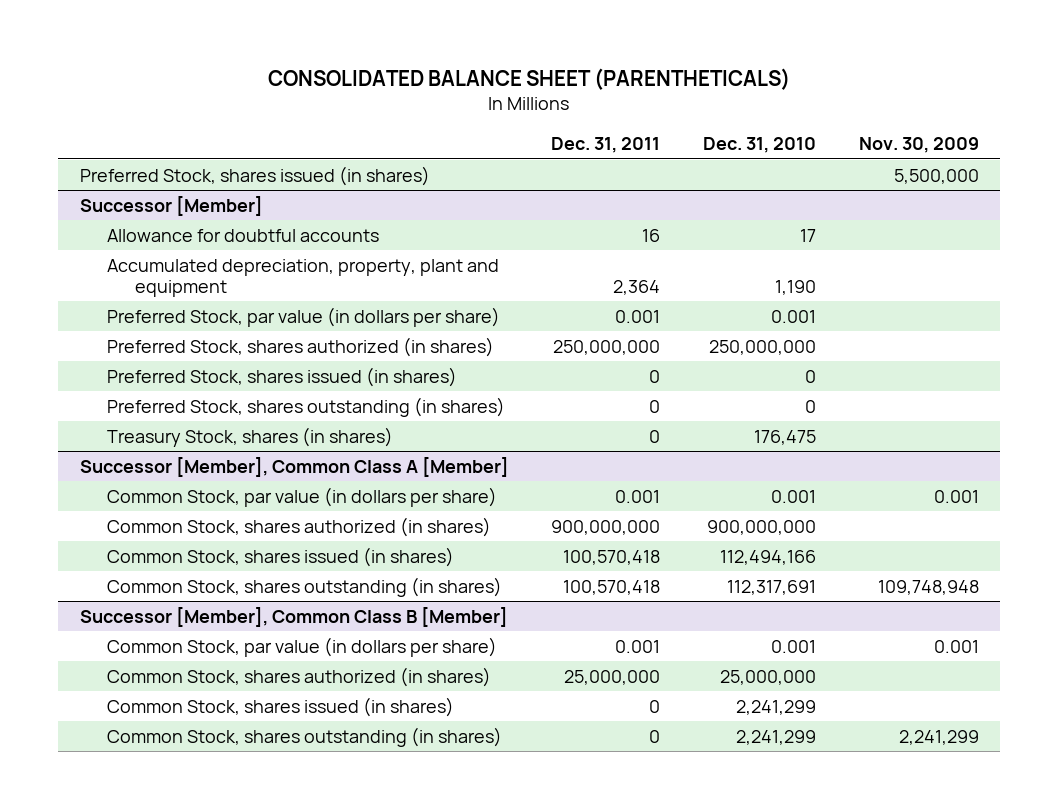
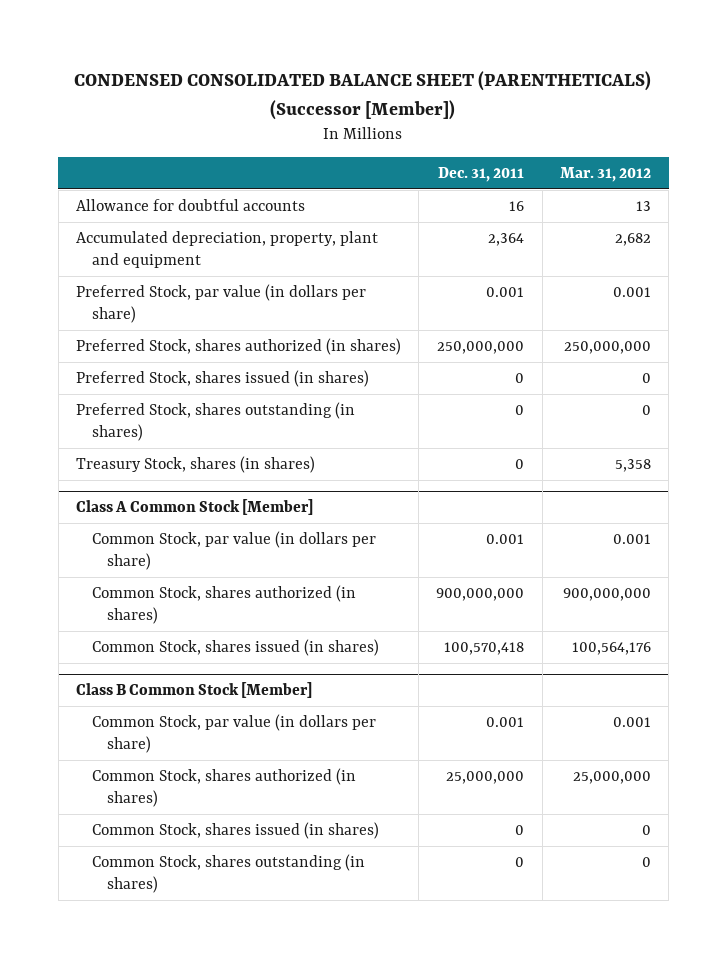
- CONSOLIDATED BALANCE SHEET (PARENTHETICALS)
+ CONDENSED CONSOLIDATED BALANCE SHEET (PARENTHETICALS) (Successor [Member])
- | Dec. 31, 2011 | Dec. 31, 2010 | Nov. 30, 2009
+ | Dec. 31, 2011 | Mar. 31, 2012
- Preferred Stock, shares issued (in shares) | | | 5,500,000
- Successor [Member]
- Successor [Member], Common Class A [Member]
+ Class A Common Stock [Member]
- Common Stock, shares outstanding (in shares) | 100,570,418 | 112,317,691 | 109,748,948
- Successor [Member], Common Class B [Member]
+ Class B Common Stock [Member]

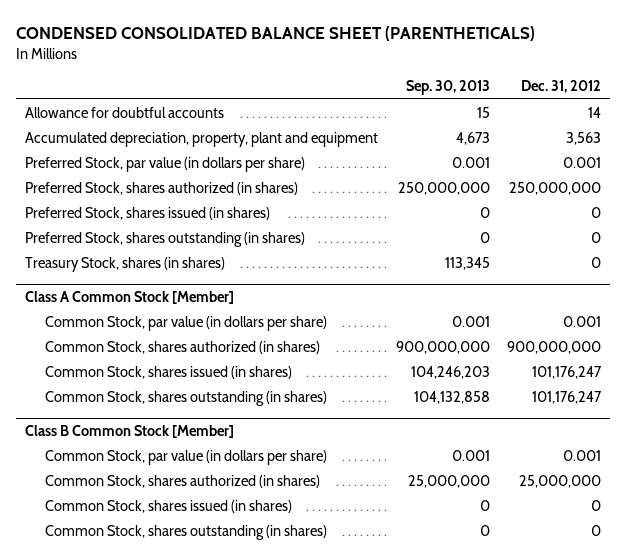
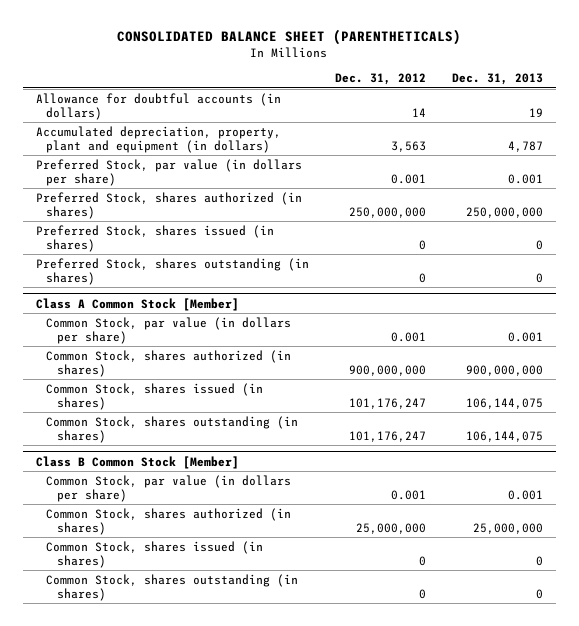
- CONDENSED CONSOLIDATED BALANCE SHEET (PARENTHETICALS)
+ CONSOLIDATED BALANCE SHEET (PARENTHETICALS)
- | Sep. 30, 2013 | Dec. 31, 2012
+ | Dec. 31, 2012 | Dec. 31, 2013
- Allowance for doubtful accounts | 15 | 14
- Accumulated depreciation, property, plant and equipment | 4,673 | 3,563
+ Allowance for doubtful accounts (in dollars) | 14 | 19
+ Accumulated depreciation, property, plant and equipment (in dollars) | 3,563 | 4,787
- Treasury Stock, shares (in shares) | 113,345 | 0

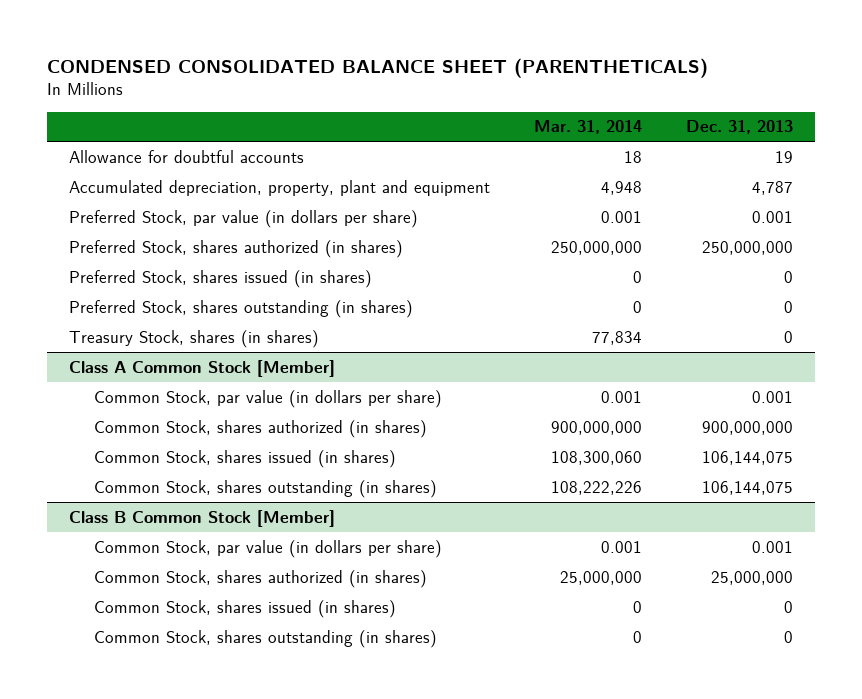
- CONSOLIDATED BALANCE SHEET (PARENTHETICALS)
+ CONDENSED CONSOLIDATED BALANCE SHEET (PARENTHETICALS)
- | Dec. 31, 2012 | Dec. 31, 2013
+ | Mar. 31, 2014 | Dec. 31, 2013
- Allowance for doubtful accounts (in dollars) | 14 | 19
- Accumulated depreciation, property, plant and equipment (in dollars) | 3,563 | 4,787
+ Allowance for doubtful accounts | 18 | 19
+ Accumulated depreciation, property, plant and equipment | 4,948 | 4,787
+ Treasury Stock, shares (in shares) | 77,834 | 0

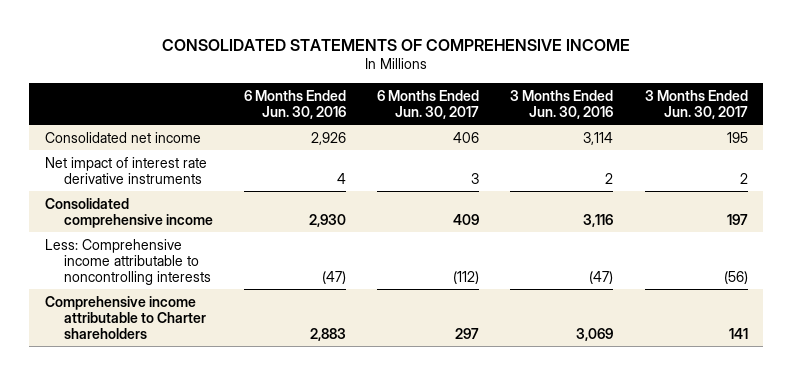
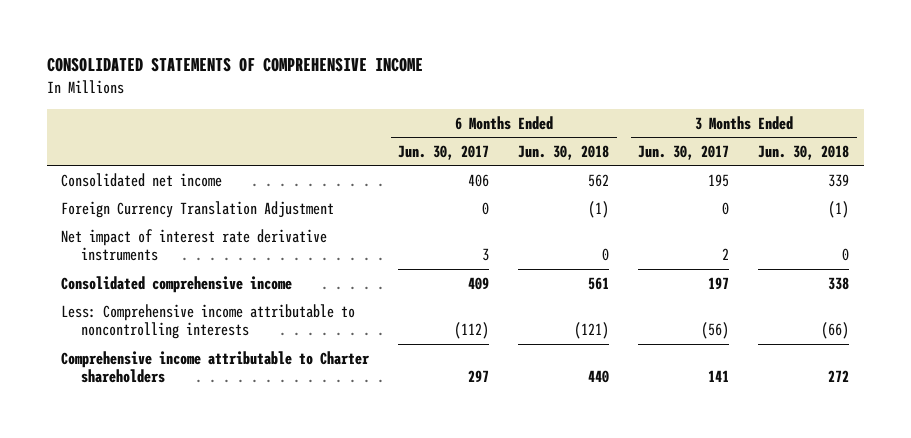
- | 6 Months Ended Jun. 30, 2016 | 6 Months Ended Jun. 30, 2017 | 3 Months Ended Jun. 30, 2016 | 3 Months Ended Jun. 30, 2017
+ | 6 Months Ended Jun. 30, 2017 | 6 Months Ended Jun. 30, 2018 | 3 Months Ended Jun. 30, 2017 | 3 Months Ended Jun. 30, 2018
+ Foreign Currency Translation Adjustment | 0 | (1) | 0 | (1)

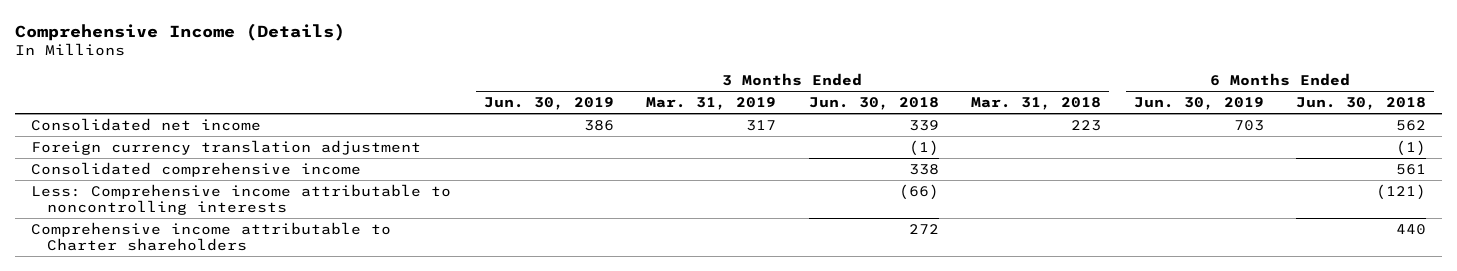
- CONSOLIDATED STATEMENTS OF COMPREHENSIVE INCOME
+ Comprehensive Income (Details)
- | 6 Months Ended Jun. 30, 2017 | 6 Months Ended Jun. 30, 2018 | 3 Months Ended Jun. 30, 2017 | 3 Months Ended Jun. 30, 2018
+ | 3 Months Ended Jun. 30, 2019 | 3 Months Ended Mar. 31, 2019 | 3 Months Ended Jun. 30, 2018 | 3 Months Ended Mar. 31, 2018 | 6 Months Ended Jun. 30, 2019 | 6 Months Ended Jun. 30, 2018
- Foreign Currency Translation Adjustment | 0 | (1) | 0 | (1)
- Net impact of interest rate derivative instruments | 3 | 0 | 2 | 0
+ Foreign currency translation adjustment | | | (1) | | | (1)

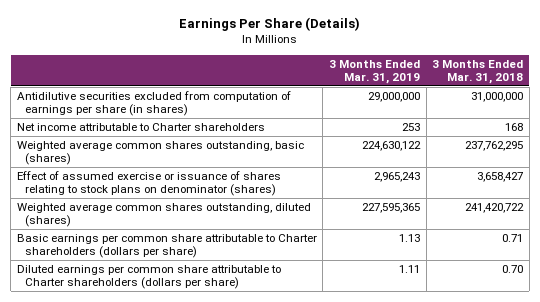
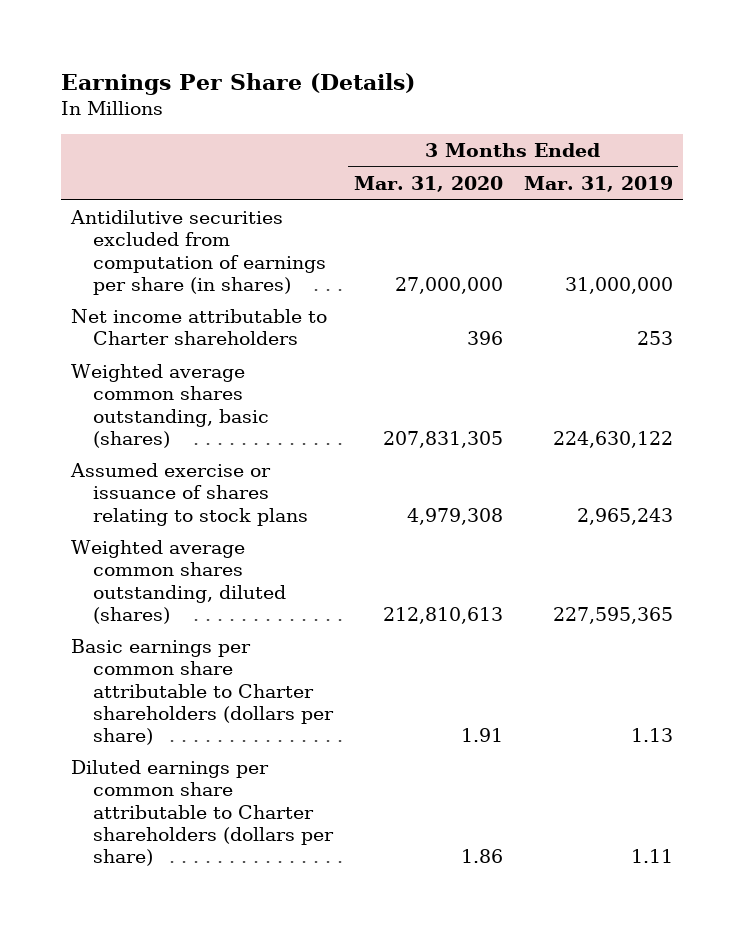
- | 3 Months Ended Mar. 31, 2019 | 3 Months Ended Mar. 31, 2018
+ | 3 Months Ended Mar. 31, 2020 | 3 Months Ended Mar. 31, 2019
- Antidilutive securities excluded from computation of earnings per share (in shares) | 29,000,000 | 31,000,000
+ Antidilutive securities excluded from computation of earnings per share (in shares) | 27,000,000 | 31,000,000
- Effect of assumed exercise or issuance of shares relating to stock plans on denominator (shares) | 2,965,243 | 3,658,427
+ Assumed exercise or issuance of shares relating to stock plans | 4,979,308 | 2,965,243

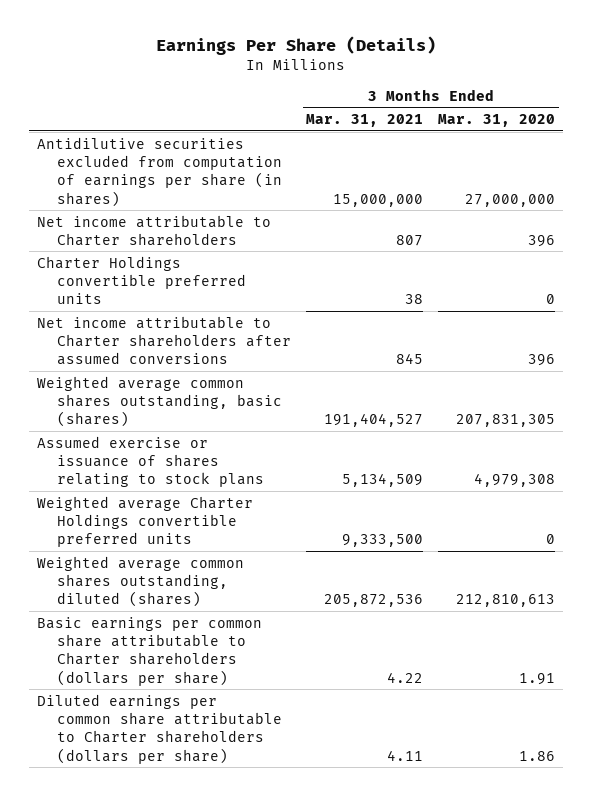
- | 3 Months Ended Mar. 31, 2020 | 3 Months Ended Mar. 31, 2019
+ | 3 Months Ended Mar. 31, 2021 | 3 Months Ended Mar. 31, 2020
+ Charter Holdings convertible preferred units | 38 | 0
+ Net income attributable to Charter shareholders after assumed conversions | 845 | 396
+ Weighted average Charter Holdings convertible preferred units | 9,333,500 | 0

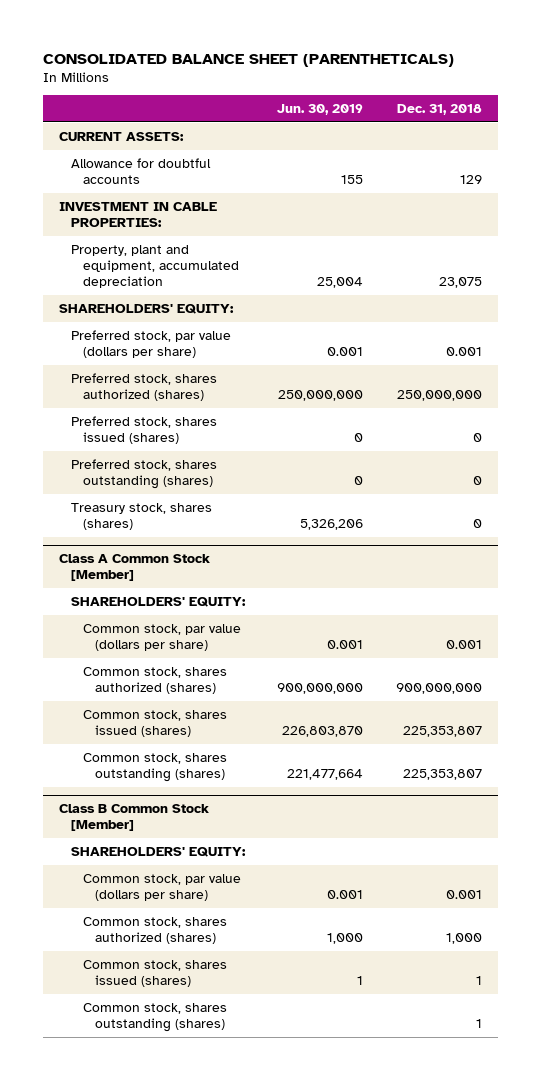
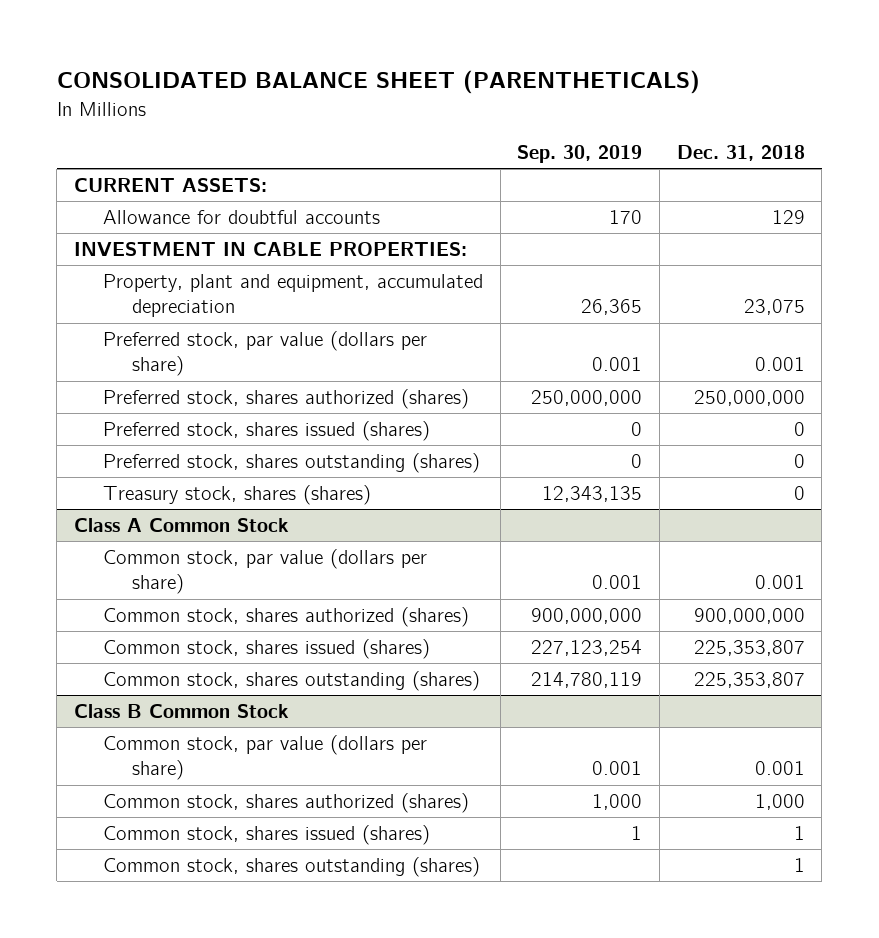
- | Jun. 30, 2019 | Dec. 31, 2018
+ | Sep. 30, 2019 | Dec. 31, 2018
- SHAREHOLDERS' EQUITY:
- Class A Common Stock [Member]
- SHAREHOLDERS' EQUITY:
+ Class A Common Stock
- Class B Common Stock [Member]
- SHAREHOLDERS' EQUITY:
+ Class B Common Stock

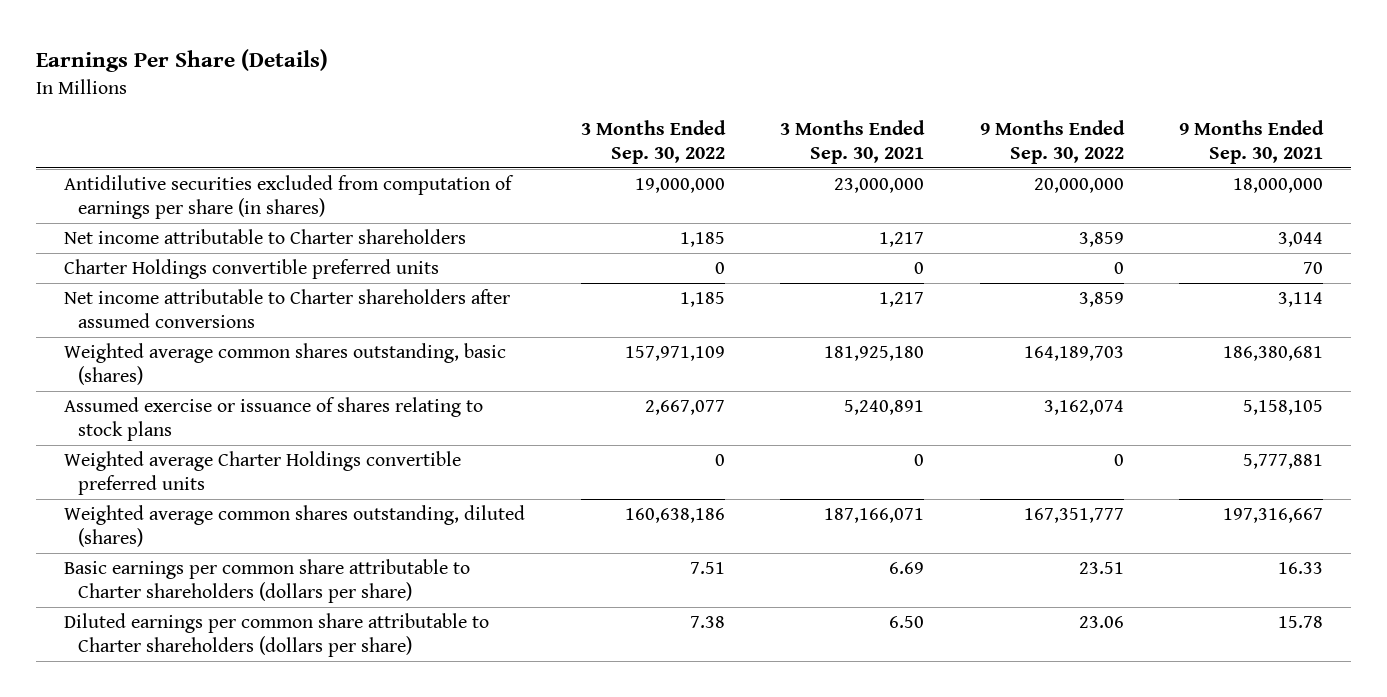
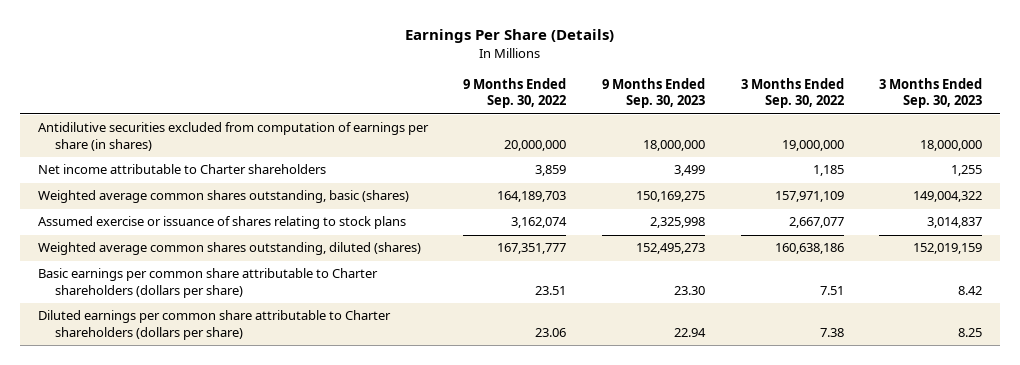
- | 3 Months Ended Sep. 30, 2022 | 3 Months Ended Sep. 30, 2021 | 9 Months Ended Sep. 30, 2022 | 9 Months Ended Sep. 30, 2021
+ | 9 Months Ended Sep. 30, 2022 | 9 Months Ended Sep. 30, 2023 | 3 Months Ended Sep. 30, 2022 | 3 Months Ended Sep. 30, 2023
- Charter Holdings convertible preferred units | 0 | 0 | 0 | 70
- Net income attributable to Charter shareholders after assumed conversions | 1,185 | 1,217 | 3,859 | 3,114
- Weighted average Charter Holdings convertible preferred units | 0 | 0 | 0 | 5,777,881

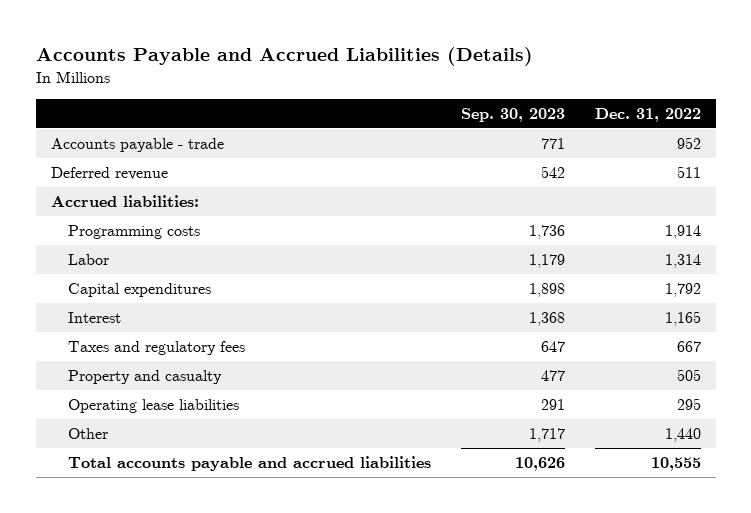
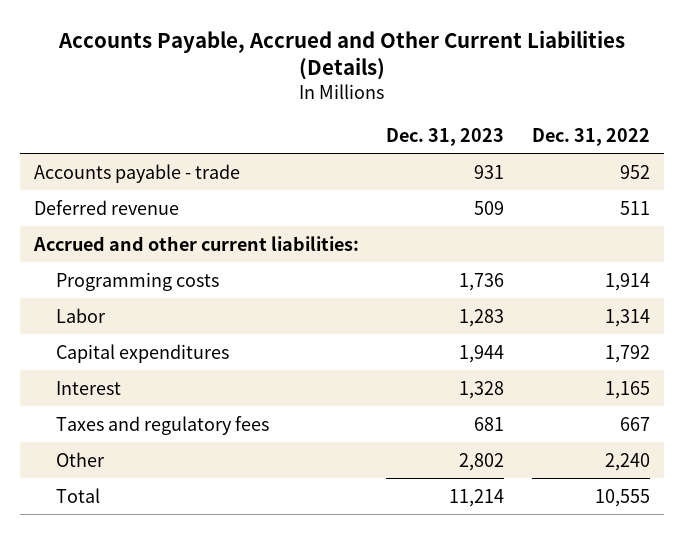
- Accounts Payable and Accrued Liabilities (Details)
+ Accounts Payable, Accrued and Other Current Liabilities (Details)
- | Sep. 30, 2023 | Dec. 31, 2022
+ | Dec. 31, 2023 | Dec. 31, 2022
- Accrued liabilities:
+ Accrued and other current liabilities:
- Property and casualty | 477 | 505
- Operating lease liabilities | 291 | 295
- Other | 1,717 | 1,440
- Total accounts payable and accrued liabilities | 10,626 | 10,555
+ Other | 2,802 | 2,240
+ Total | 11,214 | 10,555

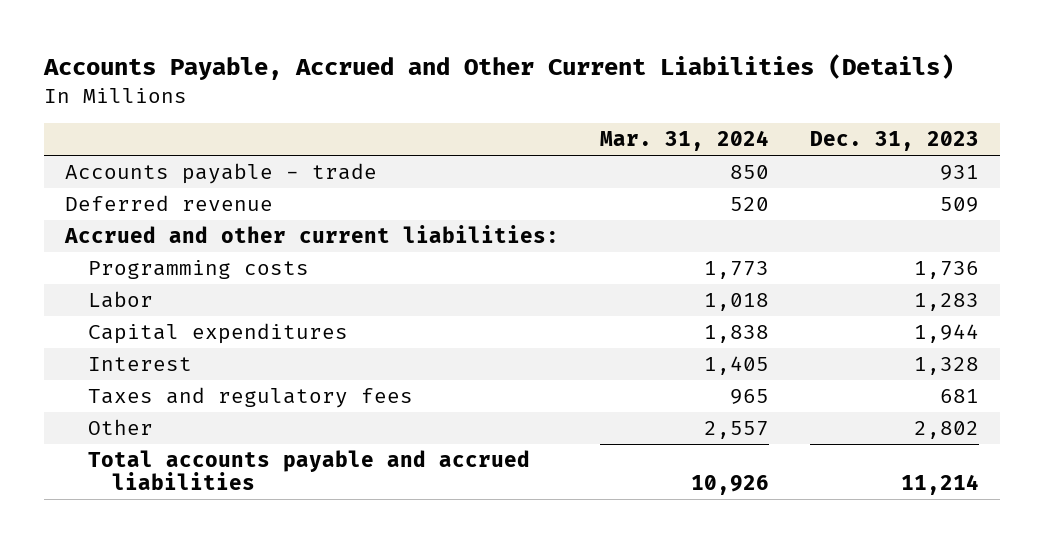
- | Dec. 31, 2023 | Dec. 31, 2022
+ | Mar. 31, 2024 | Dec. 31, 2023
- Total | 11,214 | 10,555
+ Total accounts payable and accrued liabilities | 10,926 | 11,214

